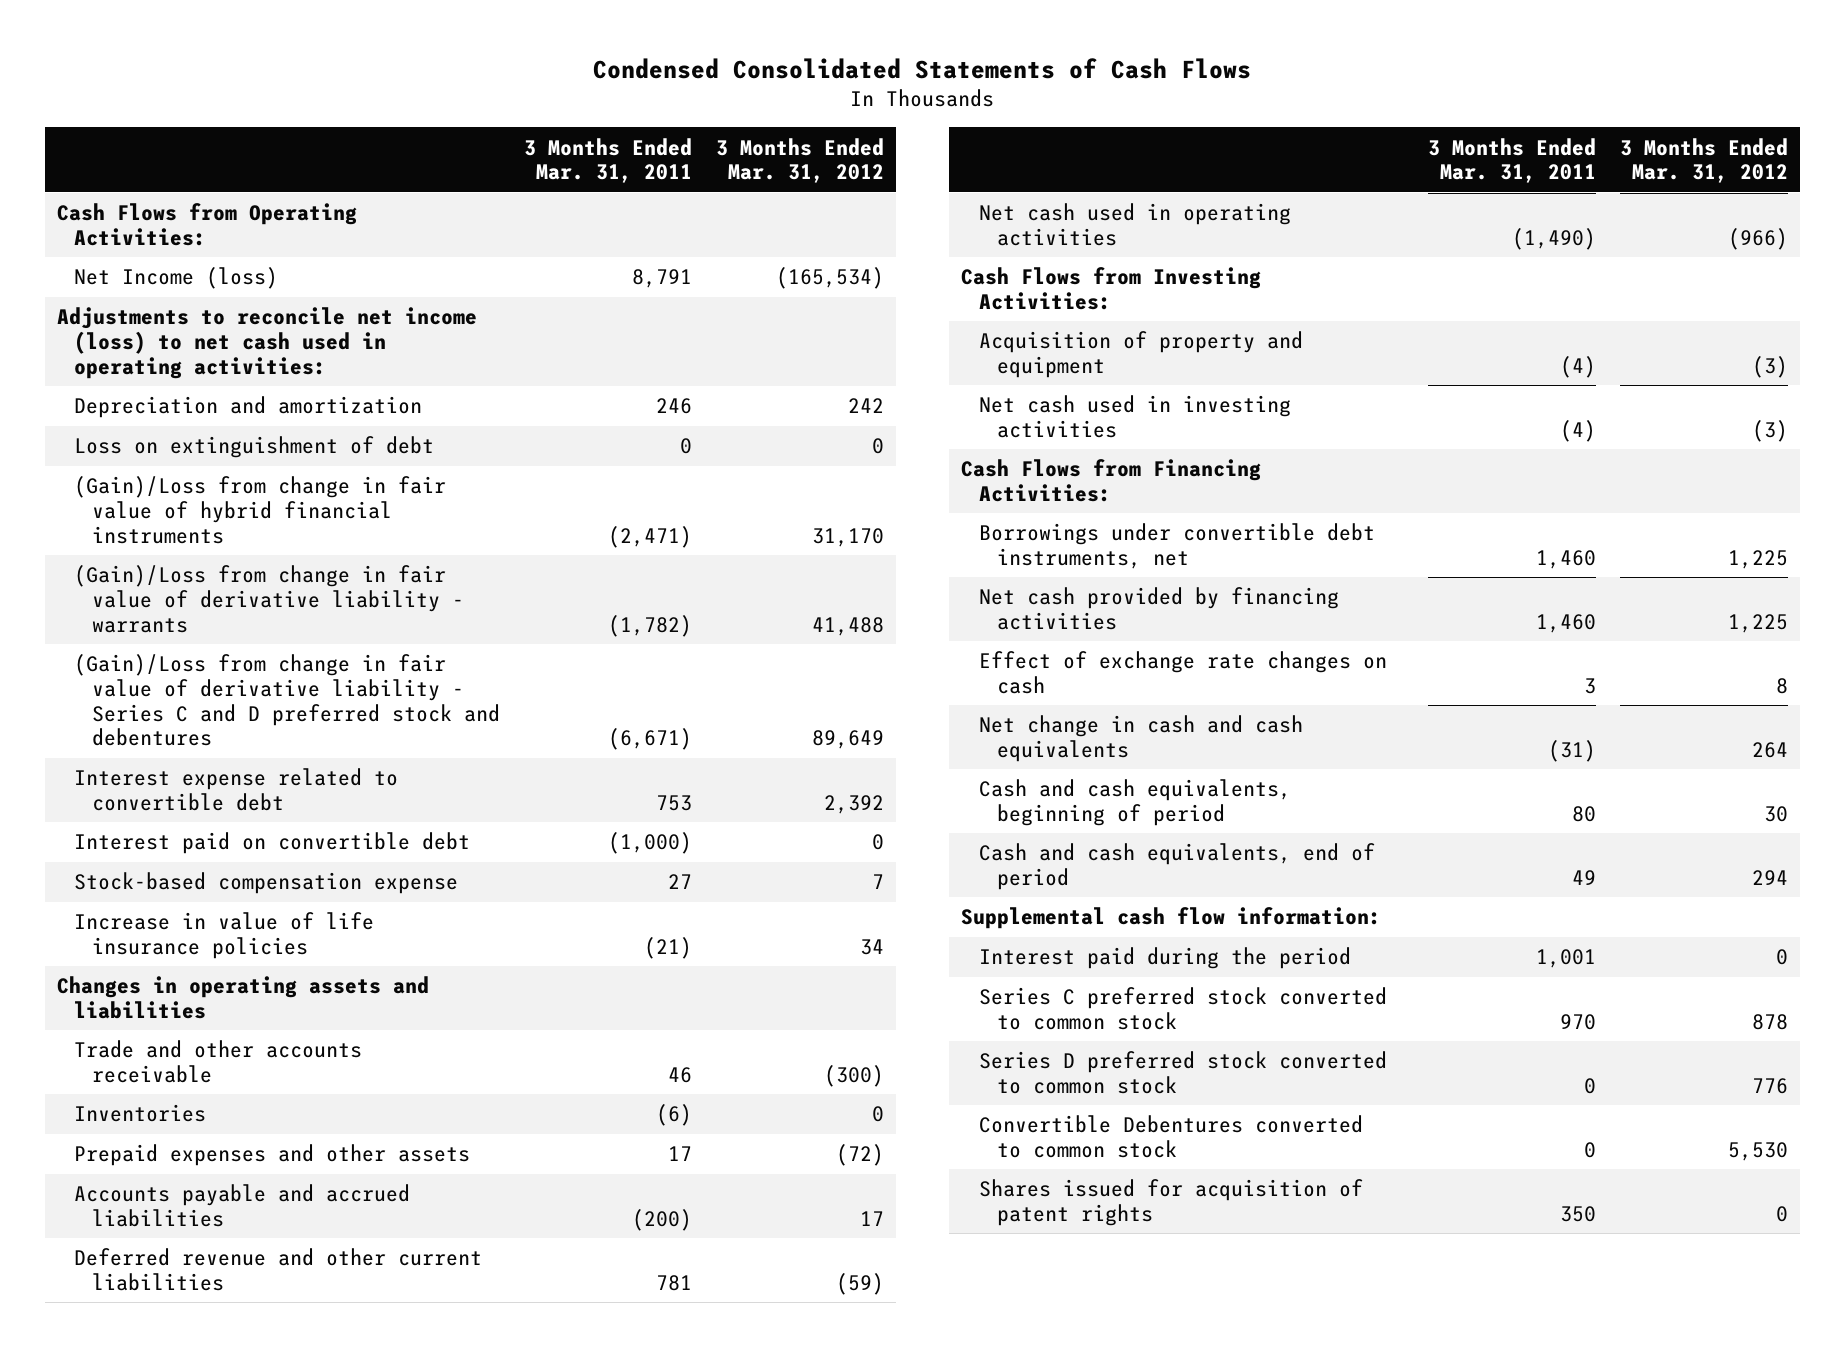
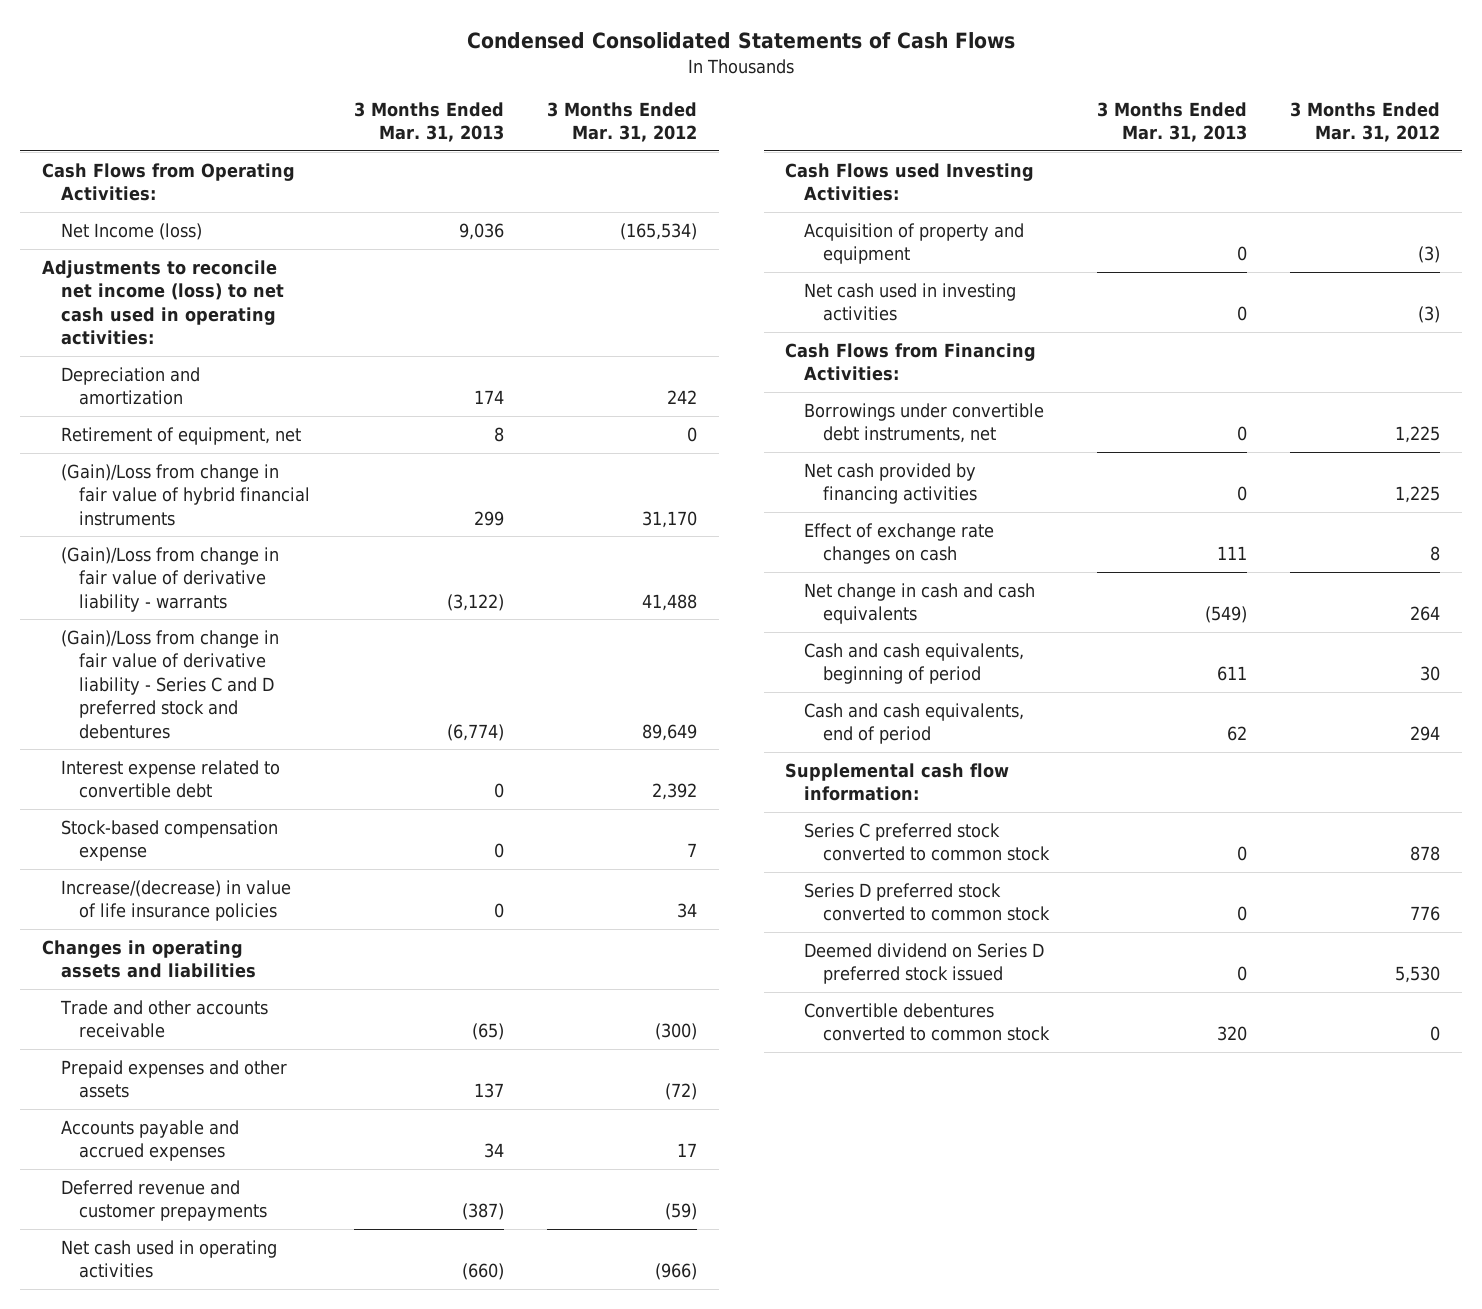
- | 3 Months Ended Mar. 31, 2011 | 3 Months Ended Mar. 31, 2012
+ | 3 Months Ended Mar. 31, 2013 | 3 Months Ended Mar. 31, 2012
- Loss on extinguishment of debt | 0 | 0
+ Retirement of equipment, net | 8 | 0
- Interest paid on convertible debt | (1,000) | 0
- Increase in value of life insurance policies | (21) | 34
+ Increase/(decrease) in value of life insurance policies | 0 | 34
- Inventories | (6) | 0
- Accounts payable and accrued liabilities | (200) | 17
- Deferred revenue and other current liabilities | 781 | (59)
+ Accounts payable and accrued expenses | 34 | 17
+ Deferred revenue and customer prepayments | (387) | (59)
- Cash Flows from Investing Activities:
+ Cash Flows used Investing Activities:
- Interest paid during the period | 1,001 | 0
- Convertible Debentures converted to common stock | 0 | 5,530
- Shares issued for acquisition of patent rights | 350 | 0
+ Deemed dividend on Series D preferred stock issued | 0 | 5,530
+ Convertible debentures converted to common stock | 320 | 0

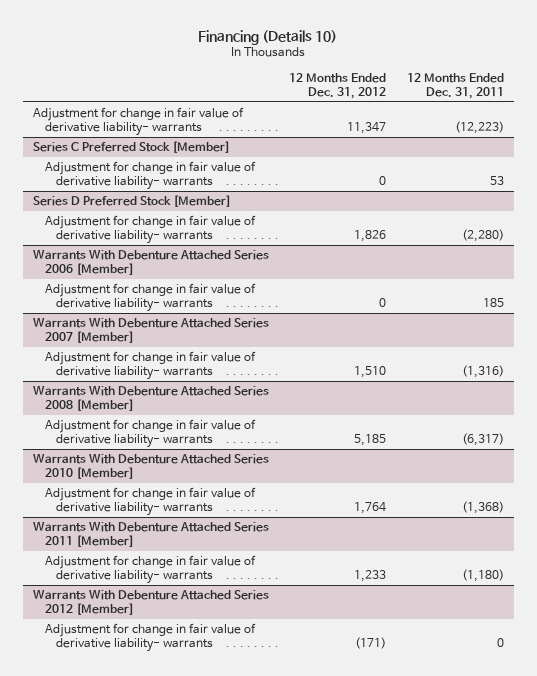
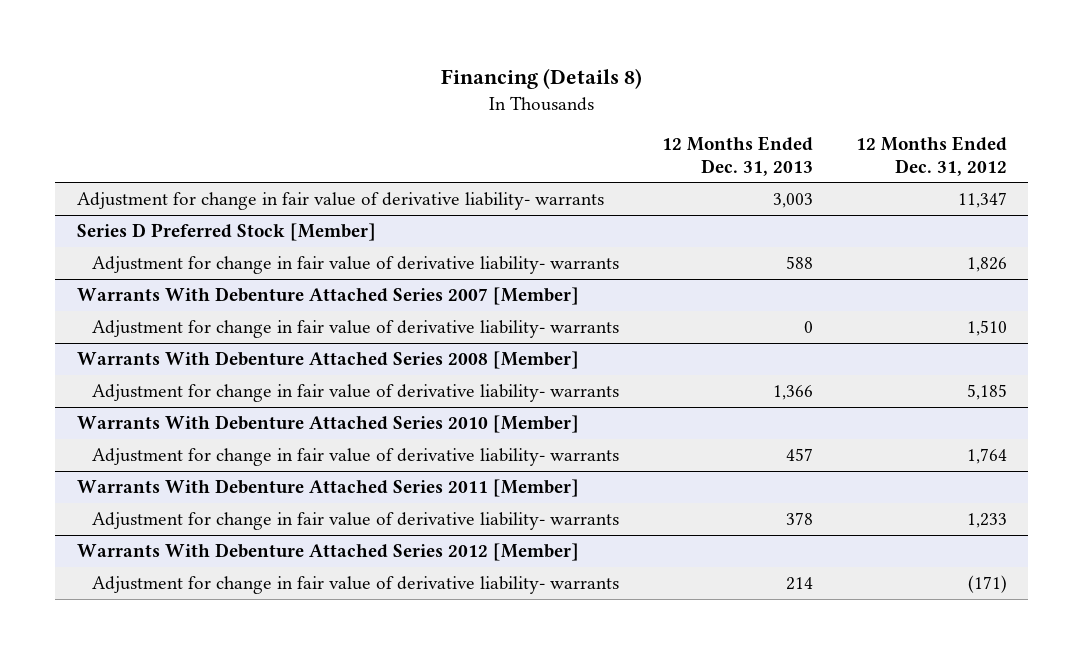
- Financing (Details 10)
+ Financing (Details 8)
- | 12 Months Ended Dec. 31, 2012 | 12 Months Ended Dec. 31, 2011
+ | 12 Months Ended Dec. 31, 2013 | 12 Months Ended Dec. 31, 2012
- Series C Preferred Stock [Member]
- Adjustment for change in fair value of derivative liability- warrants | 0 | 53
- Warrants With Debenture Attached Series 2006 [Member]
- Adjustment for change in fair value of derivative liability- warrants | 0 | 185

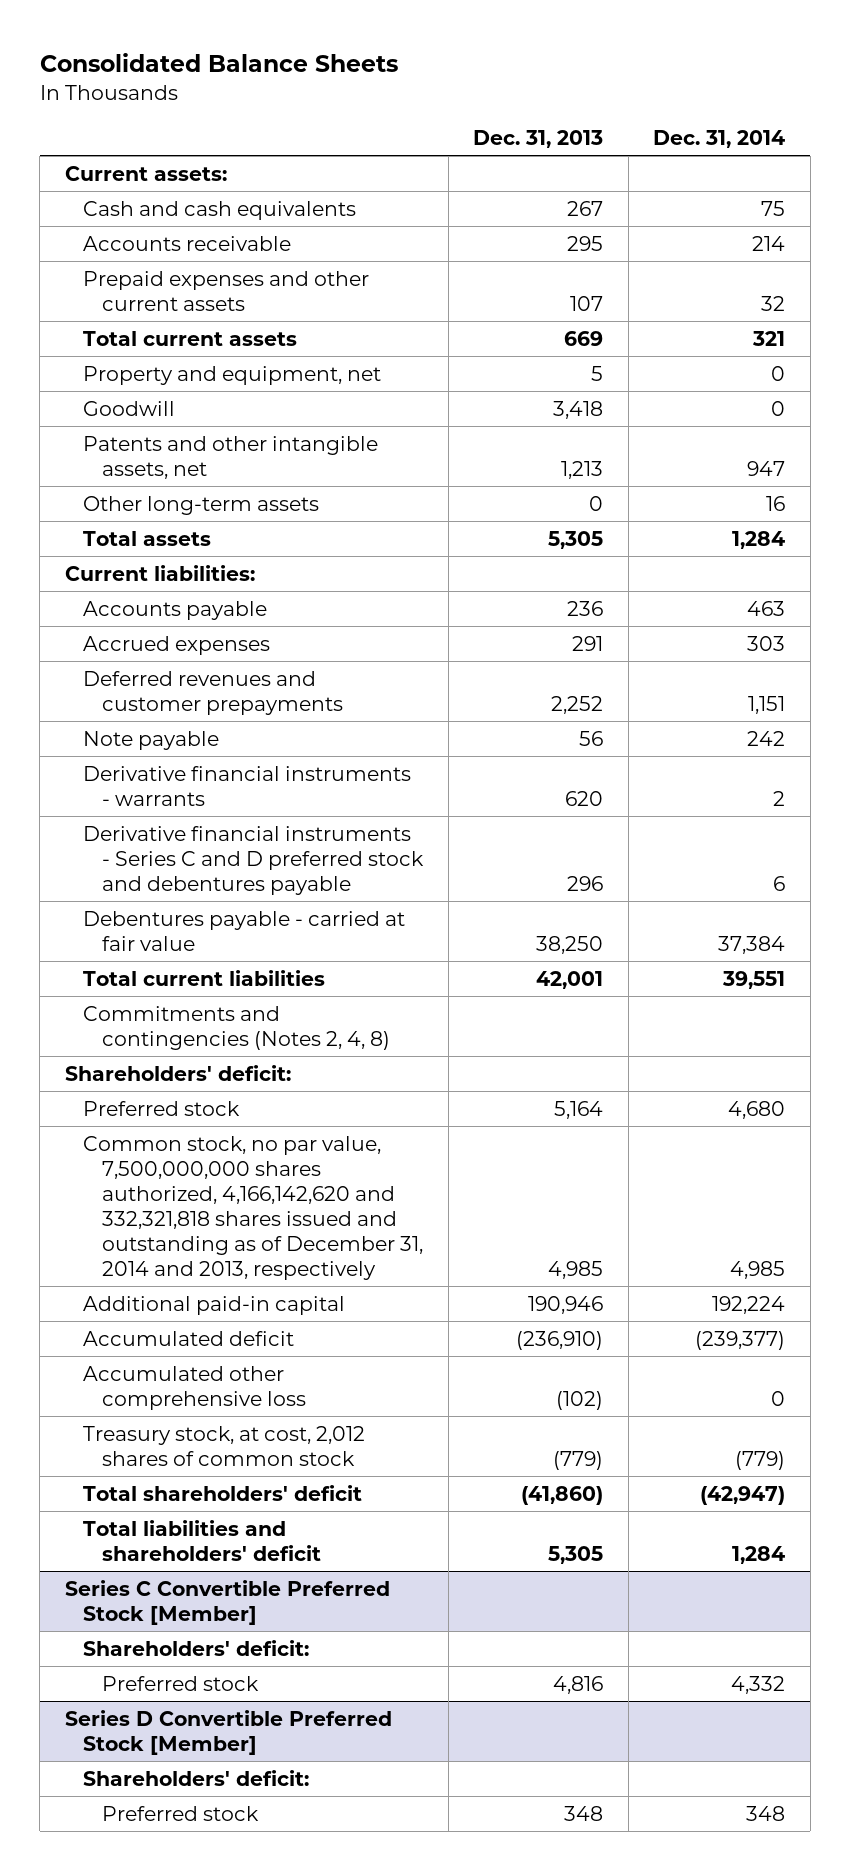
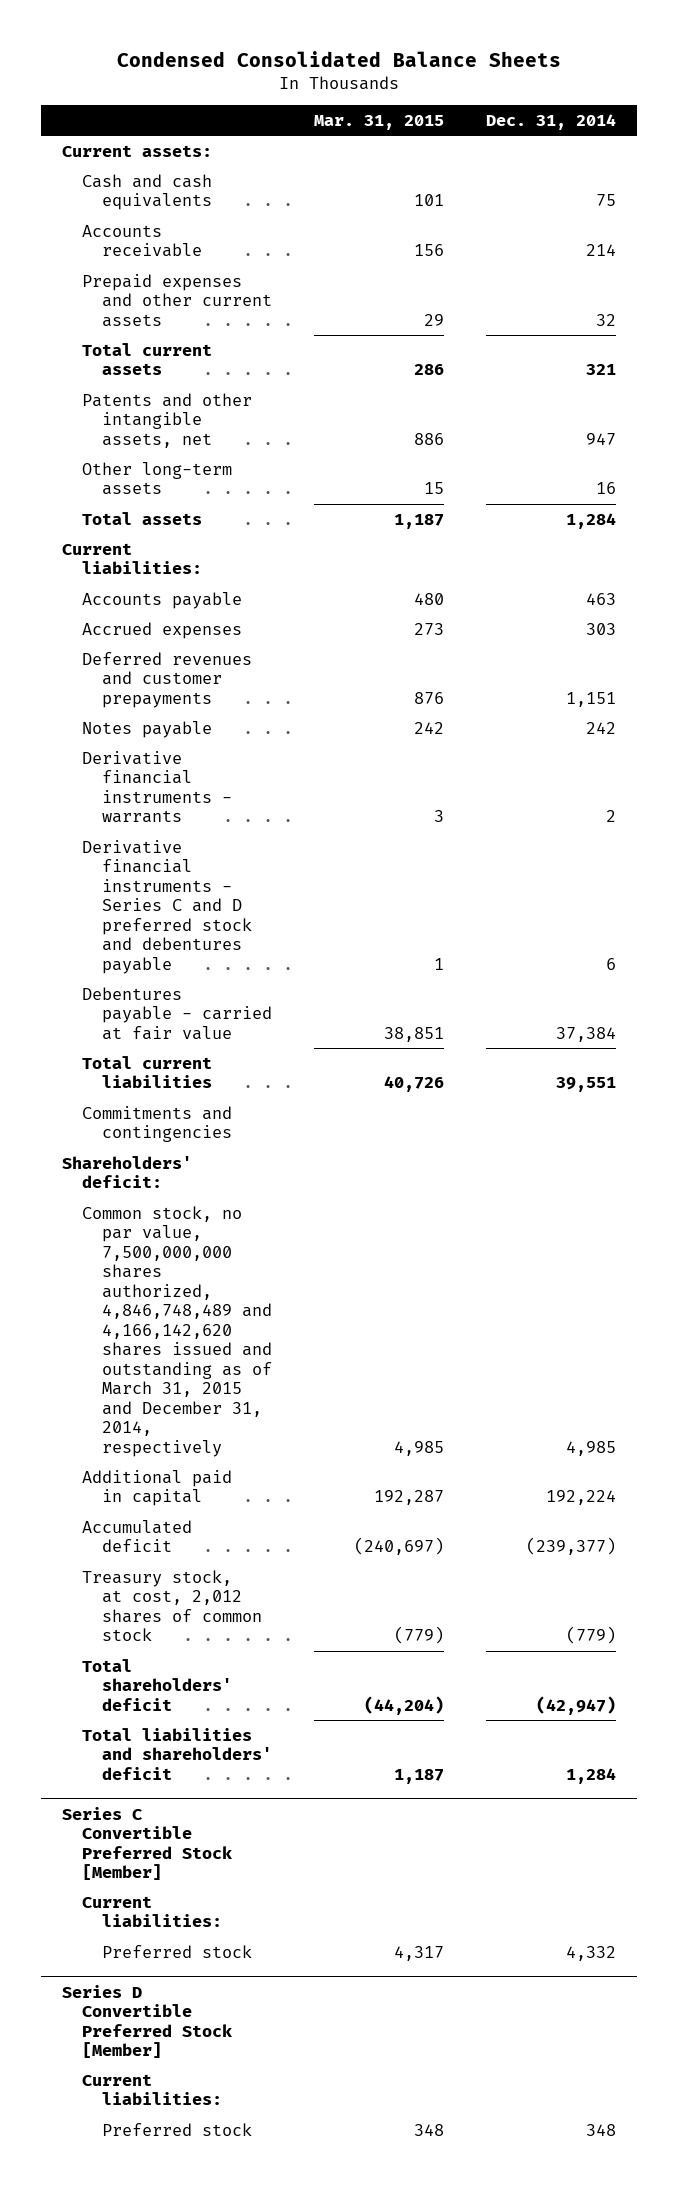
- Consolidated Balance Sheets
+ Condensed Consolidated Balance Sheets
- | Dec. 31, 2013 | Dec. 31, 2014
+ | Mar. 31, 2015 | Dec. 31, 2014
- Property and equipment, net | 5 | 0
- Goodwill | 3,418 | 0
- Note payable | 56 | 242
+ Notes payable | 242 | 242
- Commitments and contingencies (Notes 2, 4, 8)
+ Commitments and contingencies
- Preferred stock | 5,164 | 4,680
- Common stock, no par value, 7,500,000,000 shares authorized, 4,166,142,620 and 332,321,818 shares issued and outstanding as of December 31, 2014 and 2013, respectively | 4,985 | 4,985
- Additional paid-in capital | 190,946 | 192,224
+ Common stock, no par value, 7,500,000,000 shares authorized, 4,846,748,489 and 4,166,142,620 shares issued and outstanding as of March 31, 2015 and December 31, 2014, respectively | 4,985 | 4,985
+ Additional paid in capital | 192,287 | 192,224
- Accumulated other comprehensive loss | (102) | 0
@ Series C Convertible Preferred Stock [Member]
- Shareholders' deficit:
+ Current liabilities:
@ Series D Convertible Preferred Stock [Member]
- Shareholders' deficit:
+ Current liabilities:

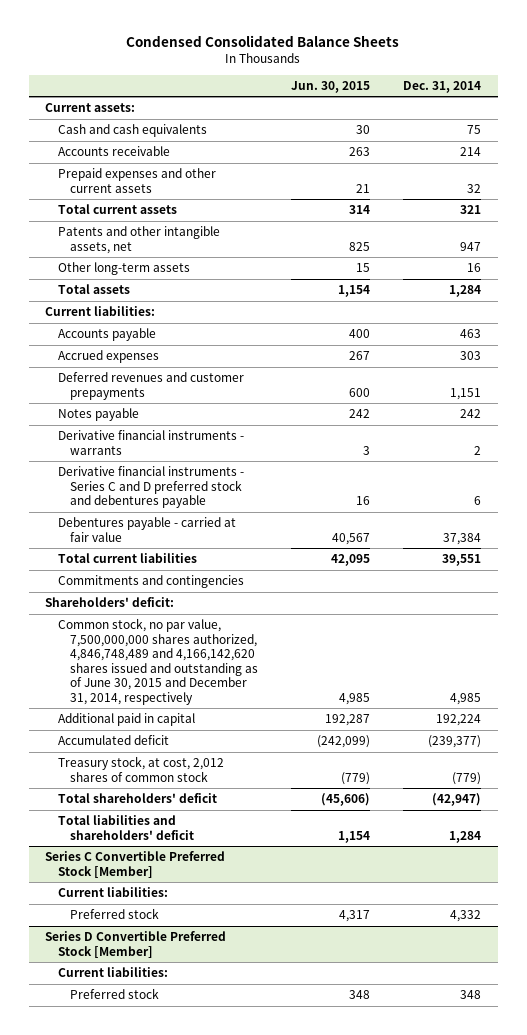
- | Mar. 31, 2015 | Dec. 31, 2014
+ | Jun. 30, 2015 | Dec. 31, 2014
- Common stock, no par value, 7,500,000,000 shares authorized, 4,846,748,489 and 4,166,142,620 shares issued and outstanding as of March 31, 2015 and December 31, 2014, respectively | 4,985 | 4,985
+ Common stock, no par value, 7,500,000,000 shares authorized, 4,846,748,489 and 4,166,142,620 shares issued and outstanding as of June 30, 2015 and December 31, 2014, respectively | 4,985 | 4,985

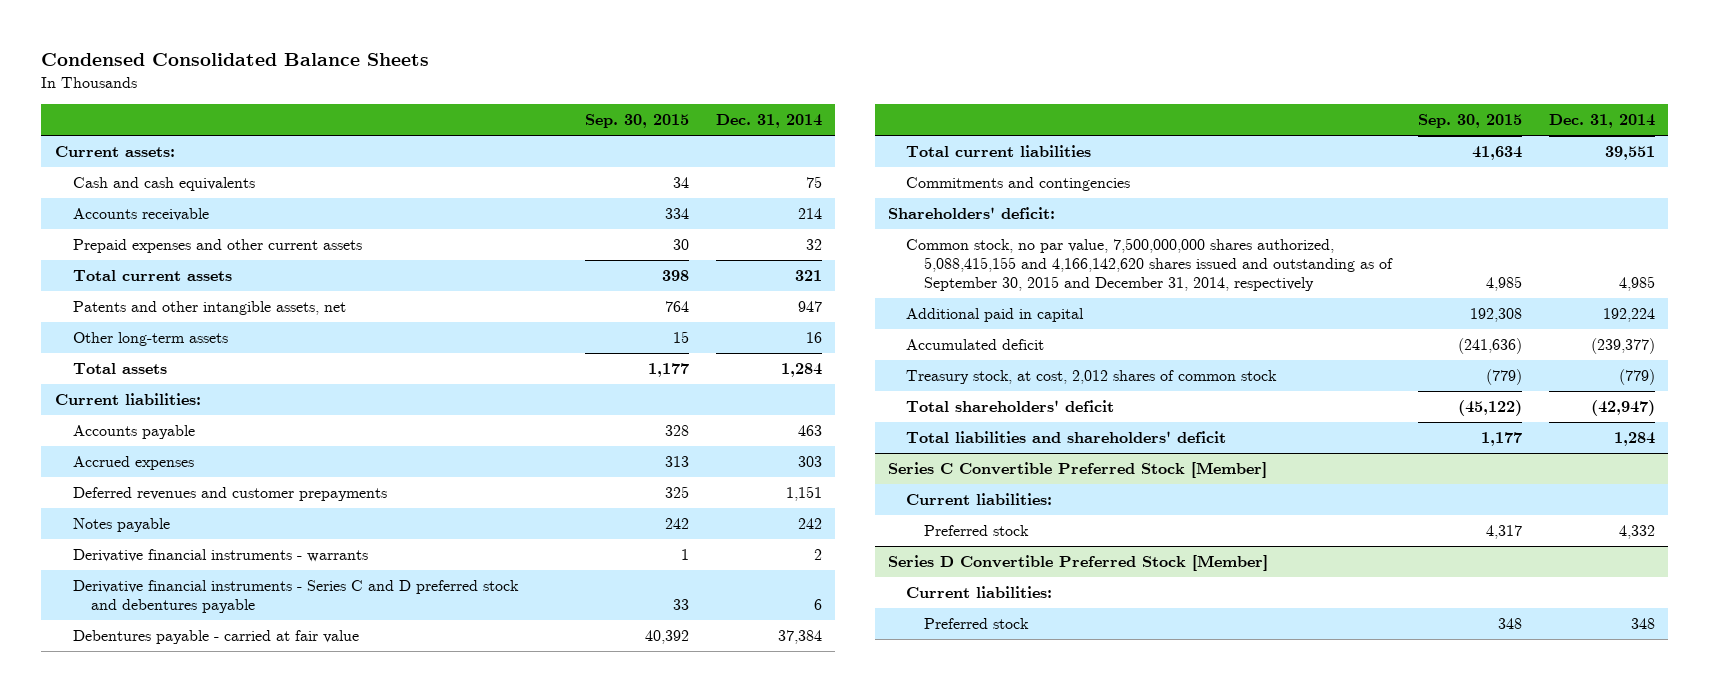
- | Jun. 30, 2015 | Dec. 31, 2014
+ | Sep. 30, 2015 | Dec. 31, 2014
- Common stock, no par value, 7,500,000,000 shares authorized, 4,846,748,489 and 4,166,142,620 shares issued and outstanding as of June 30, 2015 and December 31, 2014, respectively | 4,985 | 4,985
+ Common stock, no par value, 7,500,000,000 shares authorized, 5,088,415,155 and 4,166,142,620 shares issued and outstanding as of September 30, 2015 and December 31, 2014, respectively | 4,985 | 4,985

